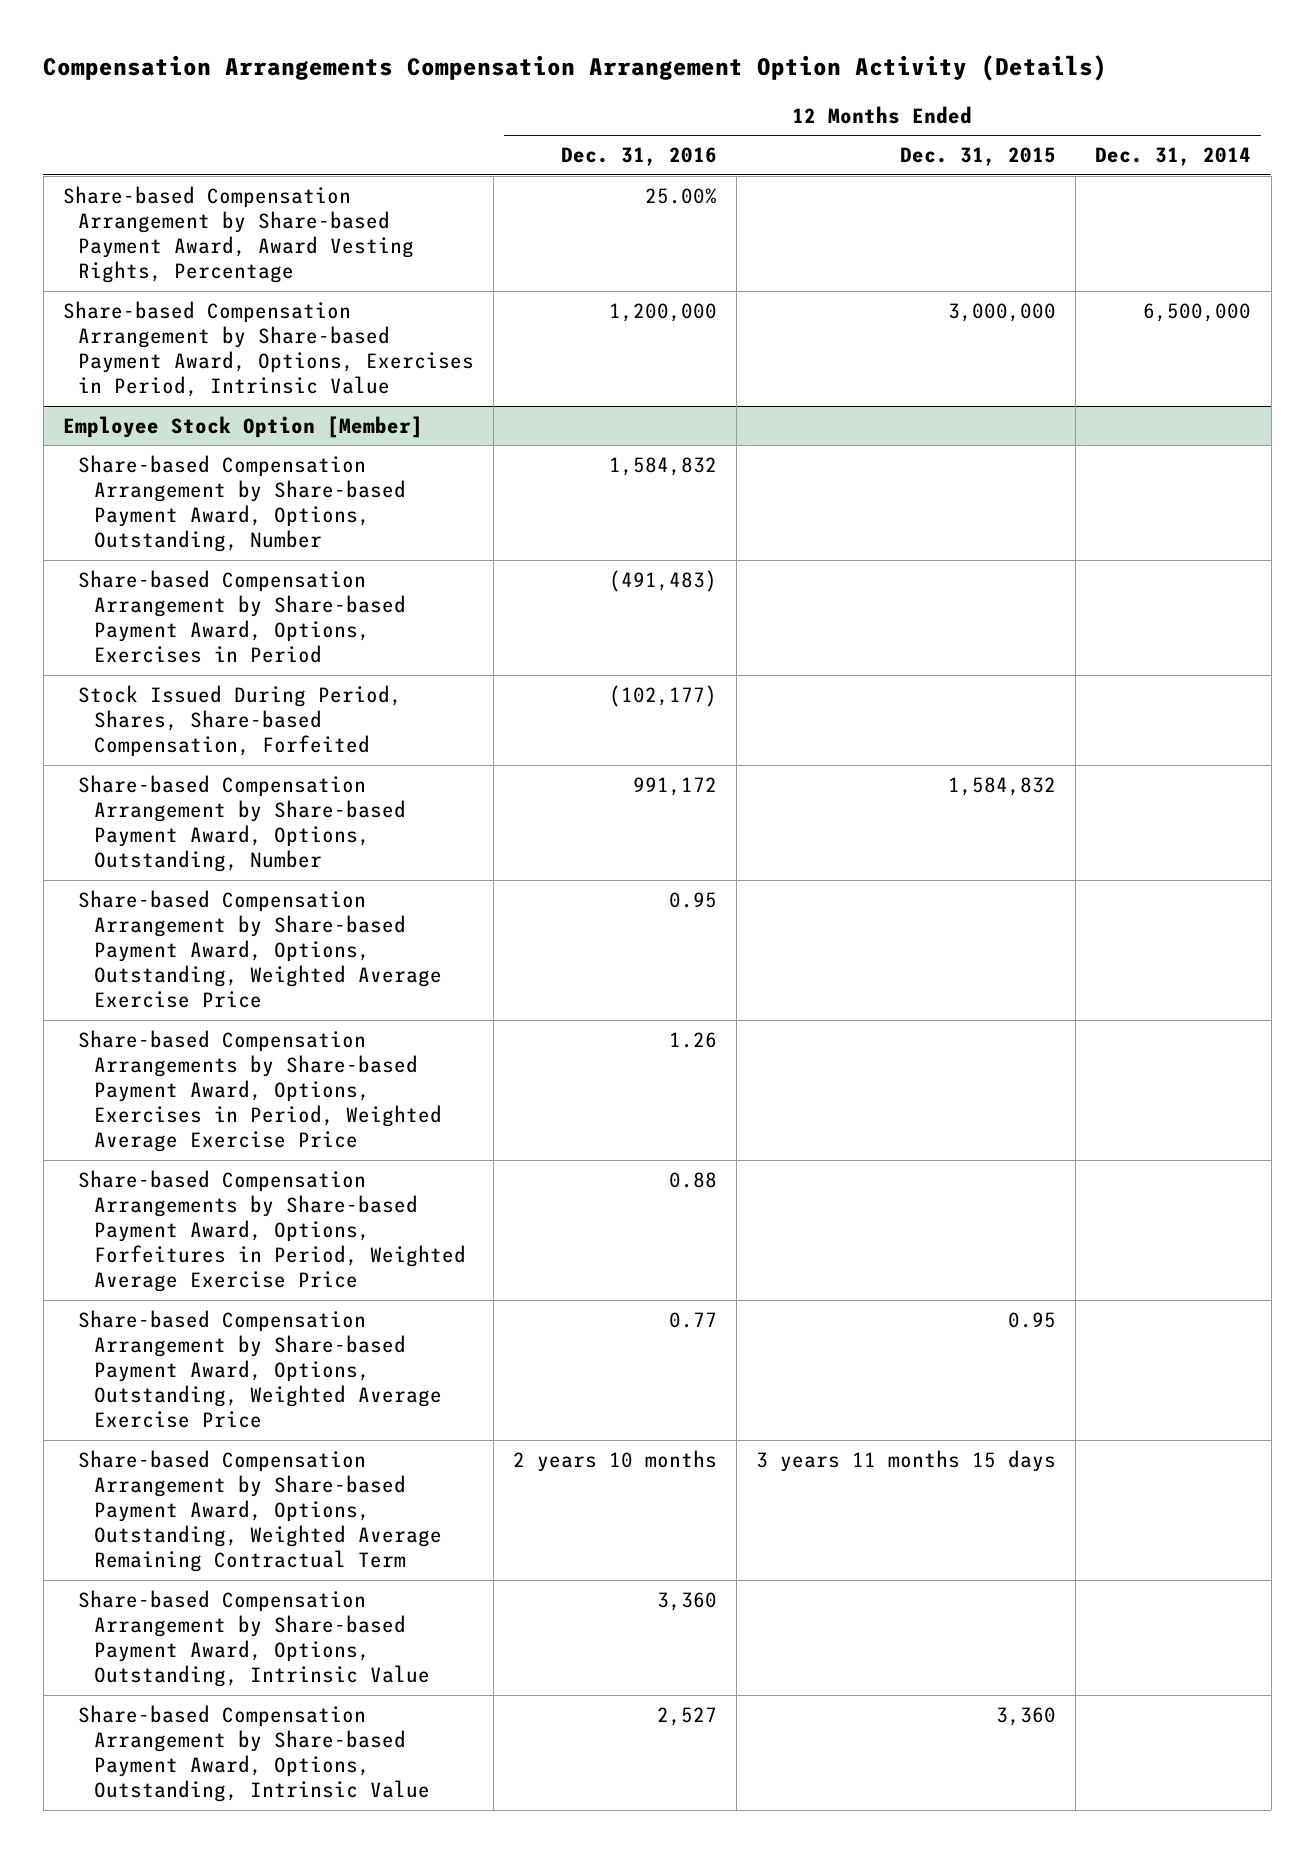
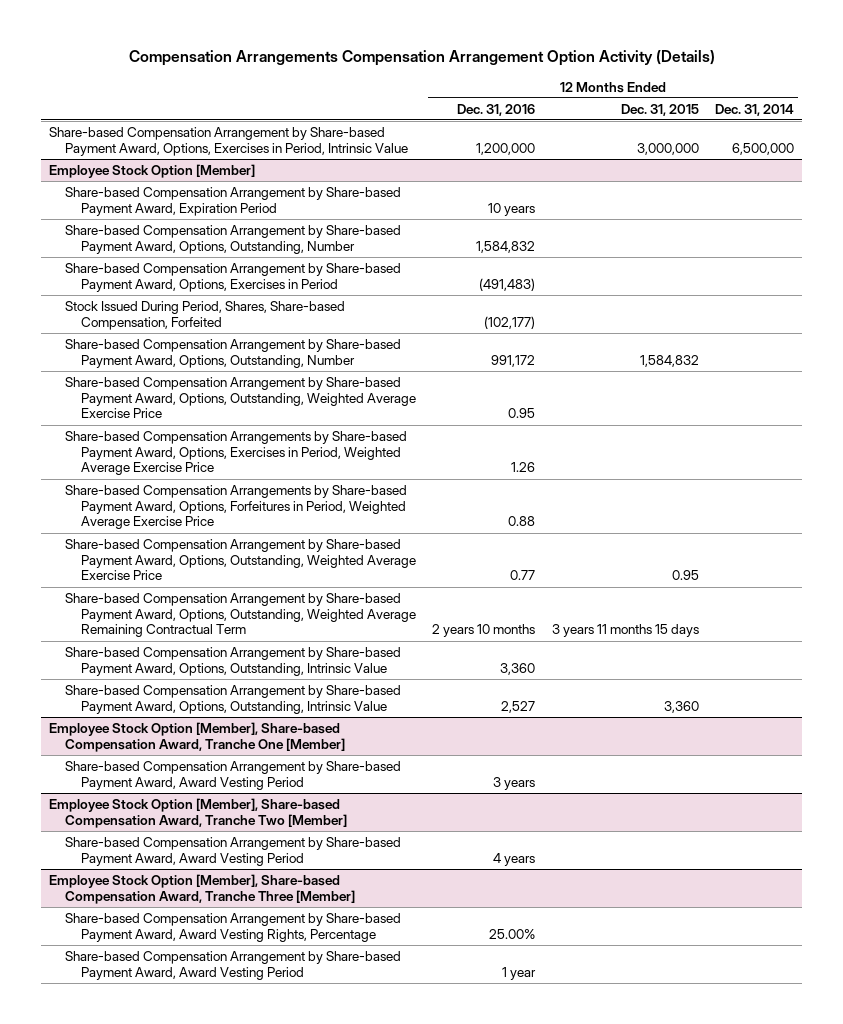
- Share-based Compensation Arrangement by Share-based Payment Award, Award Vesting Rights, Percentage | 25.00% | |
@ Employee Stock Option [Member]
+ Share-based Compensation Arrangement by Share-based Payment Award, Expiration Period | 10 years | |
+ Employee Stock Option [Member], Share-based Compensation Award, Tranche One [Member]
+ Share-based Compensation Arrangement by Share-based Payment Award, Award Vesting Period | 3 years | |
+ Employee Stock Option [Member], Share-based Compensation Award, Tranche Two [Member]
+ Share-based Compensation Arrangement by Share-based Payment Award, Award Vesting Period | 4 years | |
+ Employee Stock Option [Member], Share-based Compensation Award, Tranche Three [Member]
+ Share-based Compensation Arrangement by Share-based Payment Award, Award Vesting Rights, Percentage | 25.00% | |
+ Share-based Compensation Arrangement by Share-based Payment Award, Award Vesting Period | 1 year | |

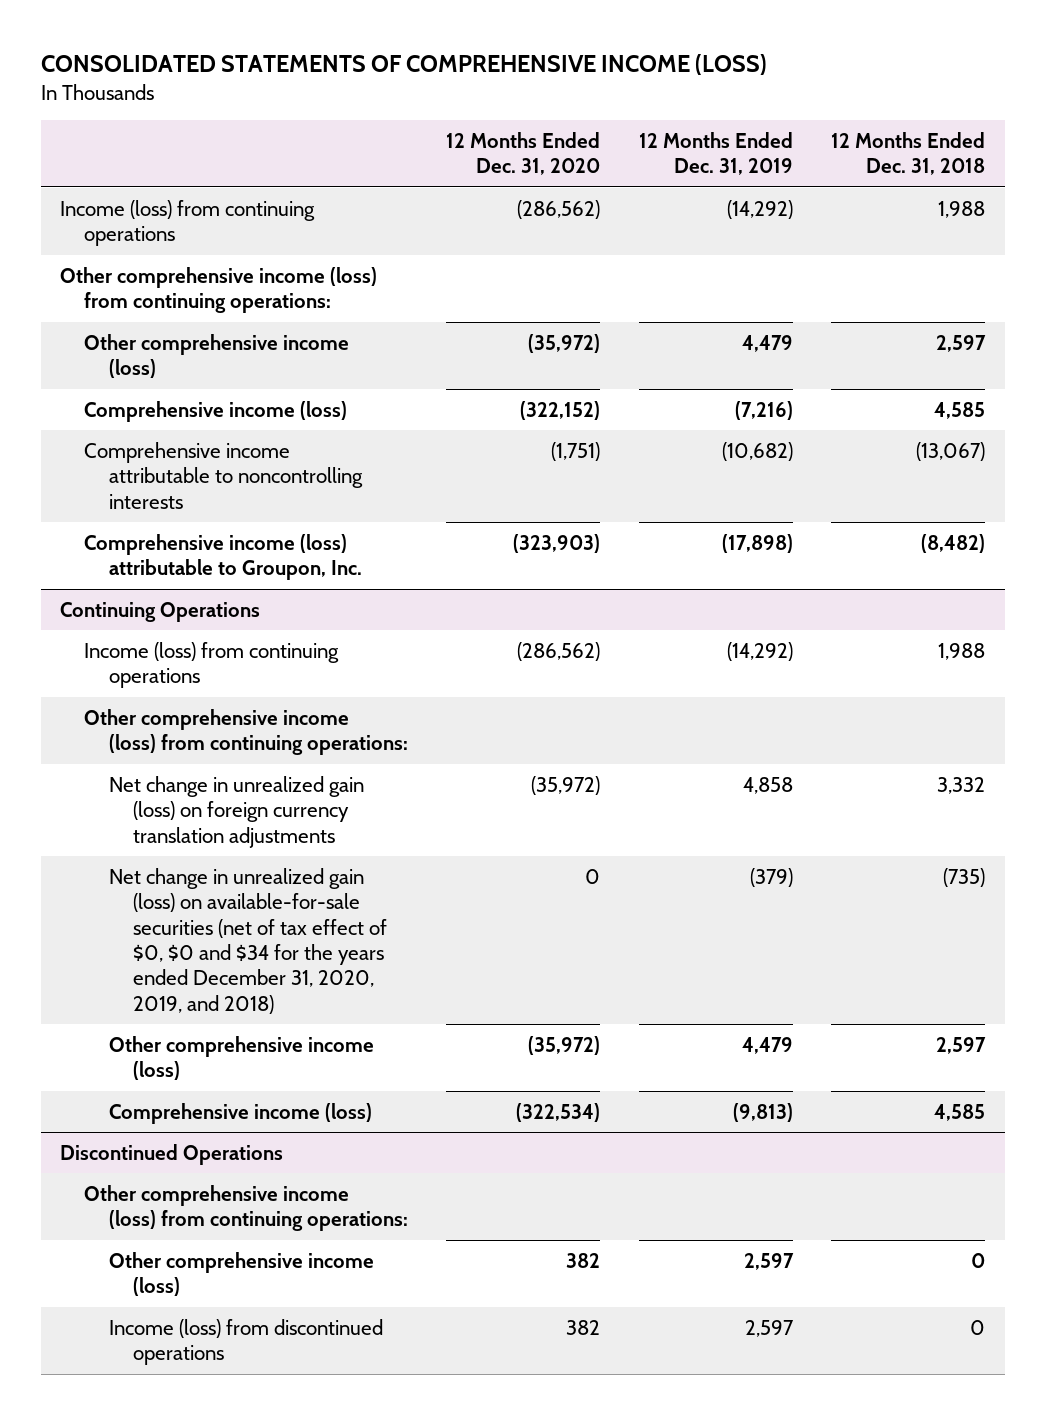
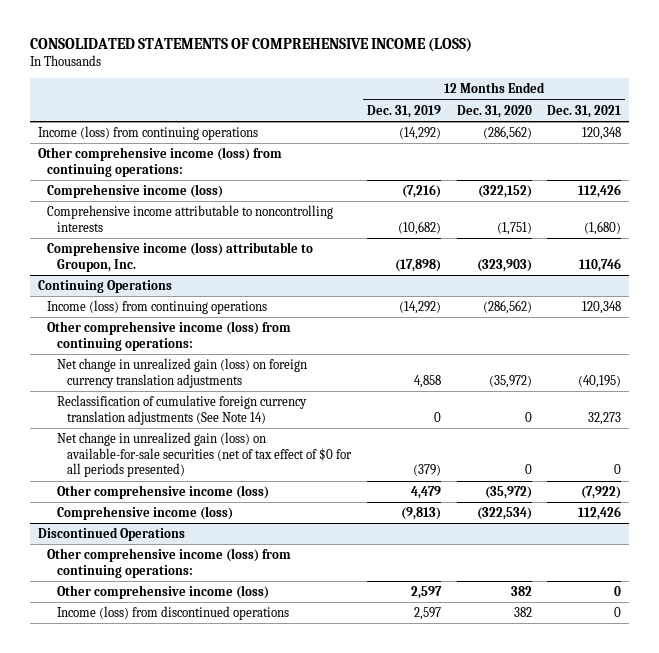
- | 12 Months Ended Dec. 31, 2020 | 12 Months Ended Dec. 31, 2019 | 12 Months Ended Dec. 31, 2018
+ | 12 Months Ended Dec. 31, 2019 | 12 Months Ended Dec. 31, 2020 | 12 Months Ended Dec. 31, 2021
- Other comprehensive income (loss) | (35,972) | 4,479 | 2,597
@ Continuing Operations
- Net change in unrealized gain (loss) on available-for-sale securities (net of tax effect of $0, $0 and $34 for the years ended December 31, 2020, 2019, and 2018) | 0 | (379) | (735)
+ Reclassification of cumulative foreign currency translation adjustments (See Note 14) | 0 | 0 | 32,273
+ Net change in unrealized gain (loss) on available-for-sale securities (net of tax effect of $0 for all periods presented) | (379) | 0 | 0

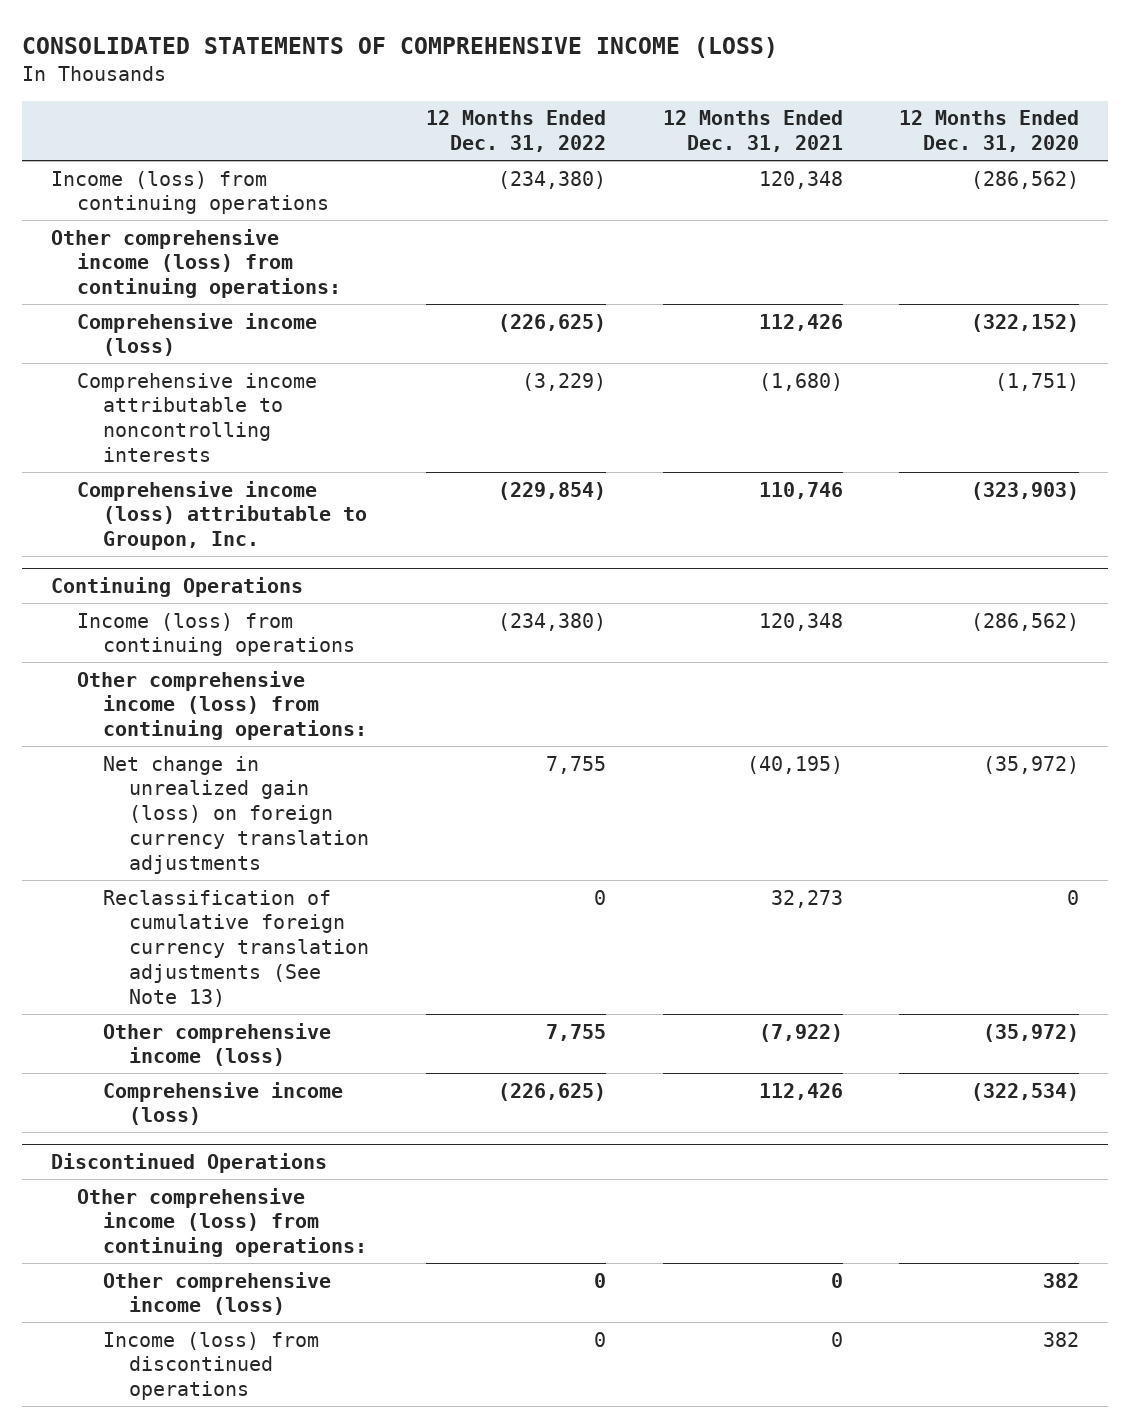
- | 12 Months Ended Dec. 31, 2019 | 12 Months Ended Dec. 31, 2020 | 12 Months Ended Dec. 31, 2021
+ | 12 Months Ended Dec. 31, 2022 | 12 Months Ended Dec. 31, 2021 | 12 Months Ended Dec. 31, 2020
@ Continuing Operations
- Reclassification of cumulative foreign currency translation adjustments (See Note 14) | 0 | 0 | 32,273
- Net change in unrealized gain (loss) on available-for-sale securities (net of tax effect of $0 for all periods presented) | (379) | 0 | 0
+ Reclassification of cumulative foreign currency translation adjustments (See Note 13) | 0 | 32,273 | 0

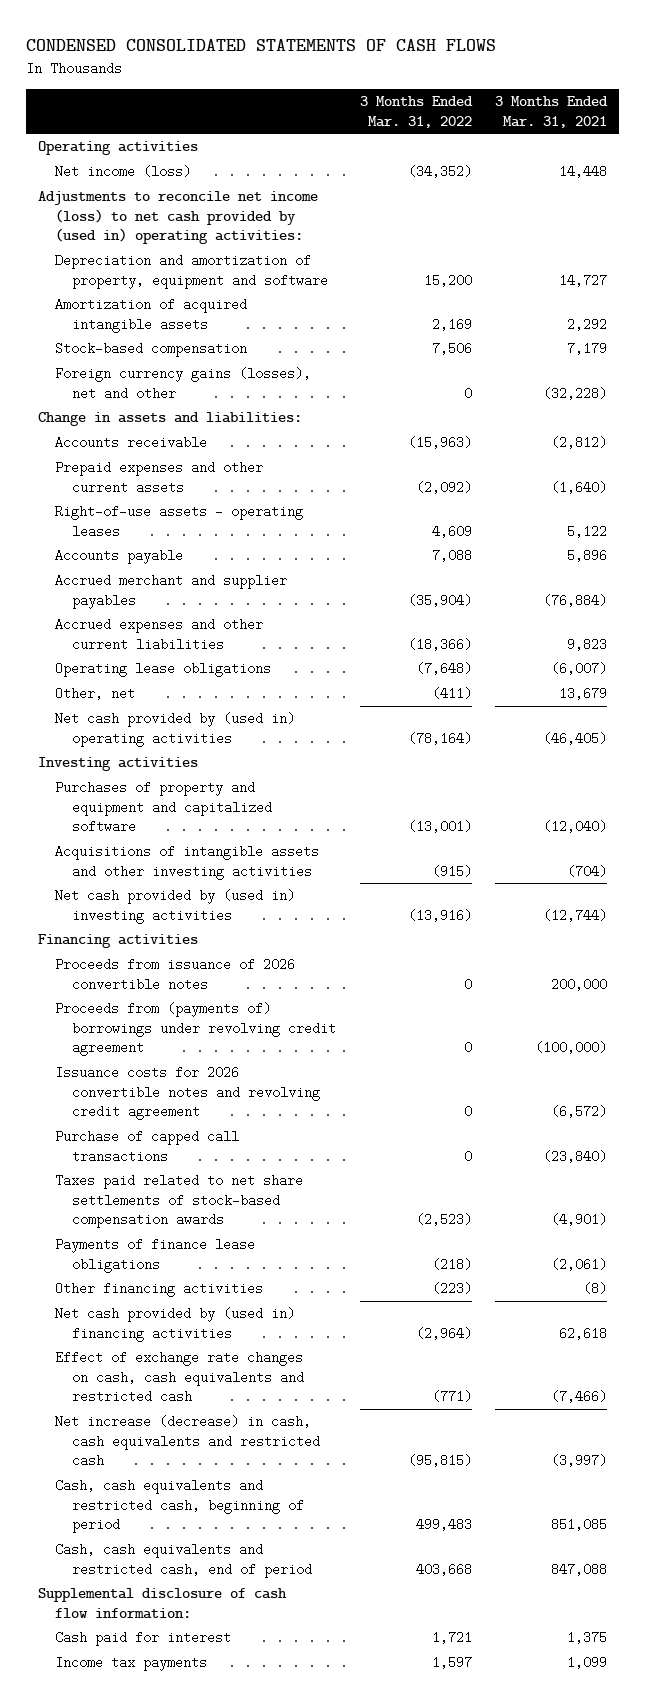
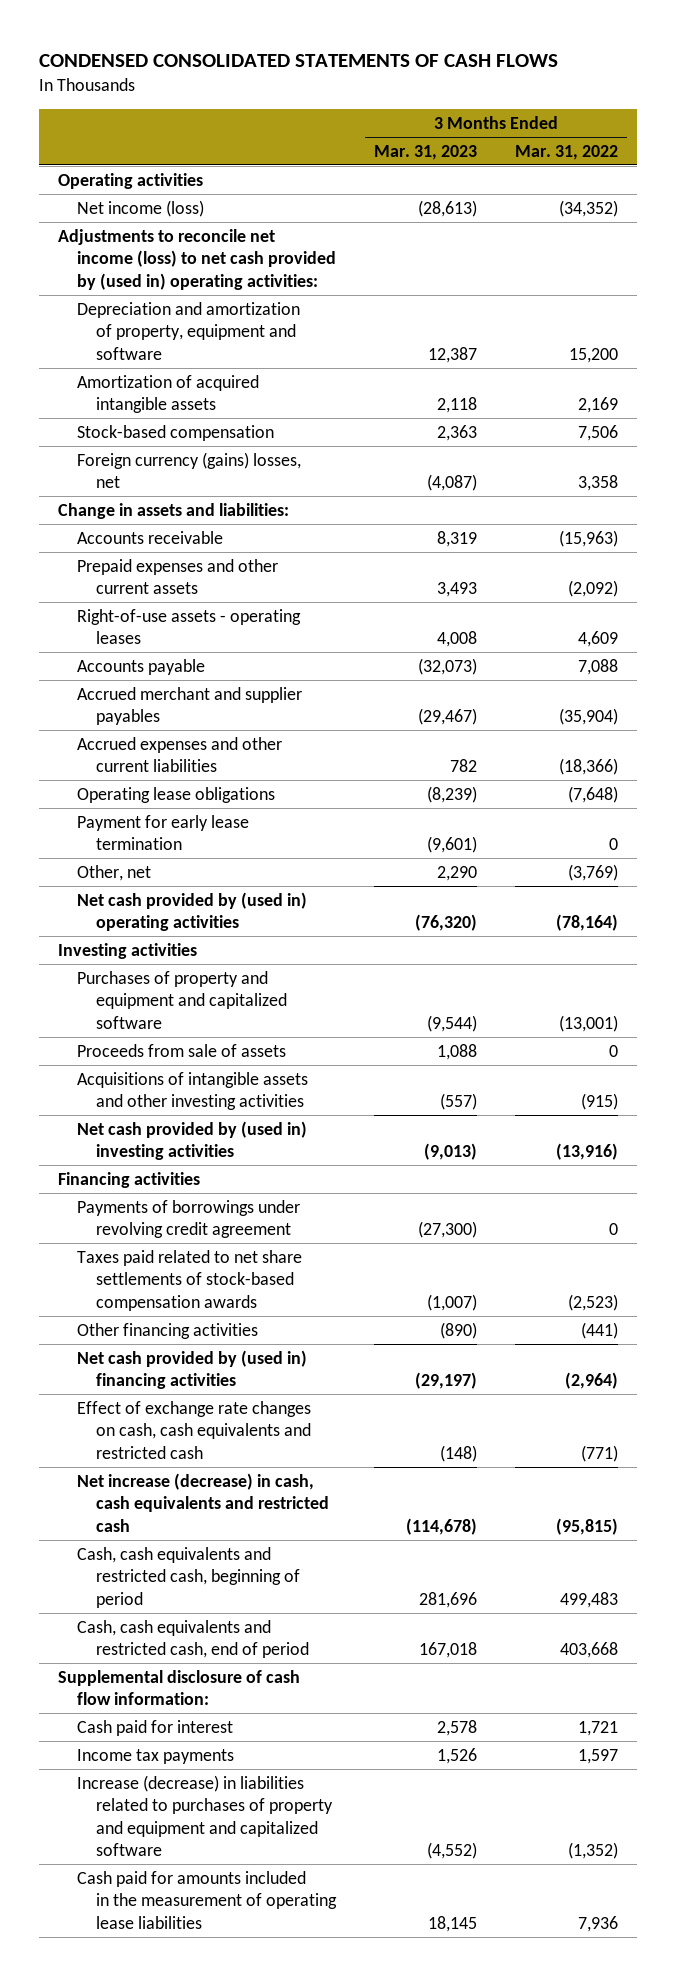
- | 3 Months Ended Mar. 31, 2022 | 3 Months Ended Mar. 31, 2021
+ | 3 Months Ended Mar. 31, 2023 | 3 Months Ended Mar. 31, 2022
- Foreign currency gains (losses), net and other | 0 | (32,228)
+ Foreign currency (gains) losses, net | (4,087) | 3,358
- Other, net | (411) | 13,679
+ Payment for early lease termination | (9,601) | 0
+ Other, net | 2,290 | (3,769)
+ Proceeds from sale of assets | 1,088 | 0
- Proceeds from issuance of 2026 convertible notes | 0 | 200,000
- Proceeds from (payments of) borrowings under revolving credit agreement | 0 | (100,000)
- Issuance costs for 2026 convertible notes and revolving credit agreement | 0 | (6,572)
- Purchase of capped call transactions | 0 | (23,840)
+ Payments of borrowings under revolving credit agreement | (27,300) | 0
- Payments of finance lease obligations | (218) | (2,061)
- Other financing activities | (223) | (8)
+ Other financing activities | (890) | (441)
+ Increase (decrease) in liabilities related to purchases of property and equipment and capitalized software | (4,552) | (1,352)
+ Cash paid for amounts included in the measurement of operating lease liabilities | 18,145 | 7,936

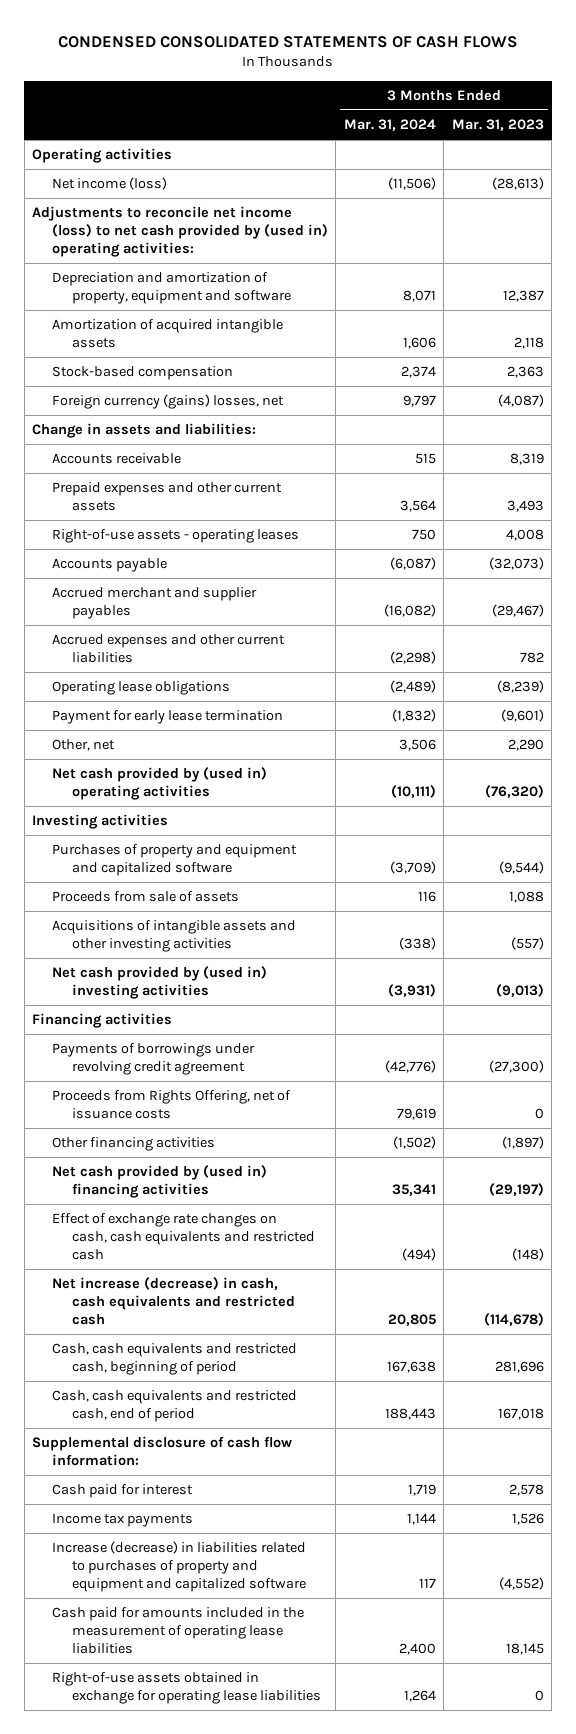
- | 3 Months Ended Mar. 31, 2023 | 3 Months Ended Mar. 31, 2022
+ | 3 Months Ended Mar. 31, 2024 | 3 Months Ended Mar. 31, 2023
- Taxes paid related to net share settlements of stock-based compensation awards | (1,007) | (2,523)
- Other financing activities | (890) | (441)
+ Proceeds from Rights Offering, net of issuance costs | 79,619 | 0
+ Other financing activities | (1,502) | (1,897)
+ Right-of-use assets obtained in exchange for operating lease liabilities | 1,264 | 0

